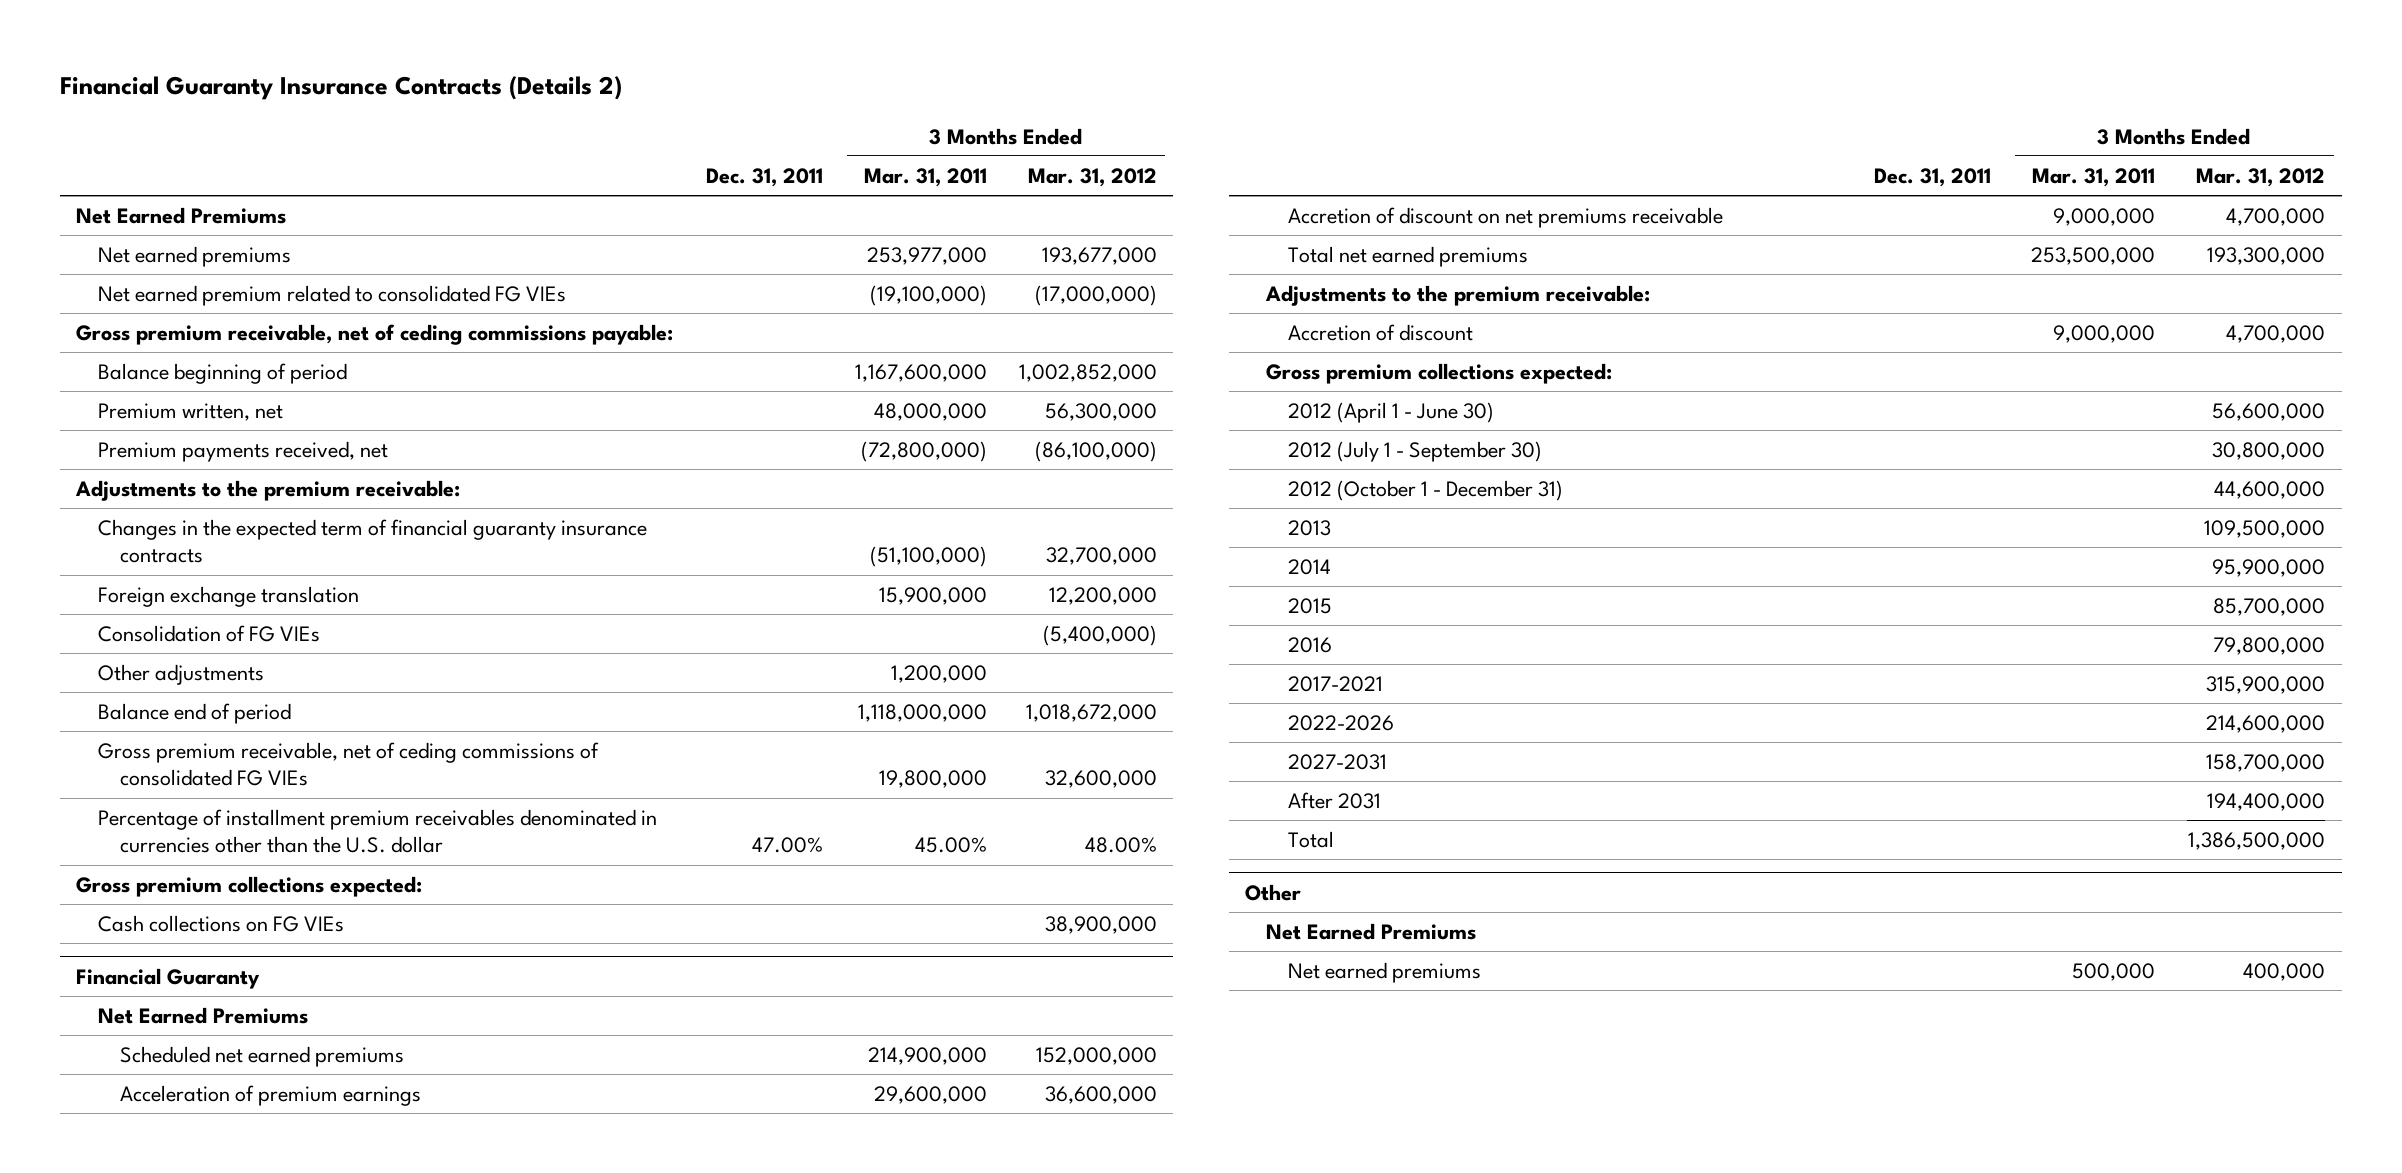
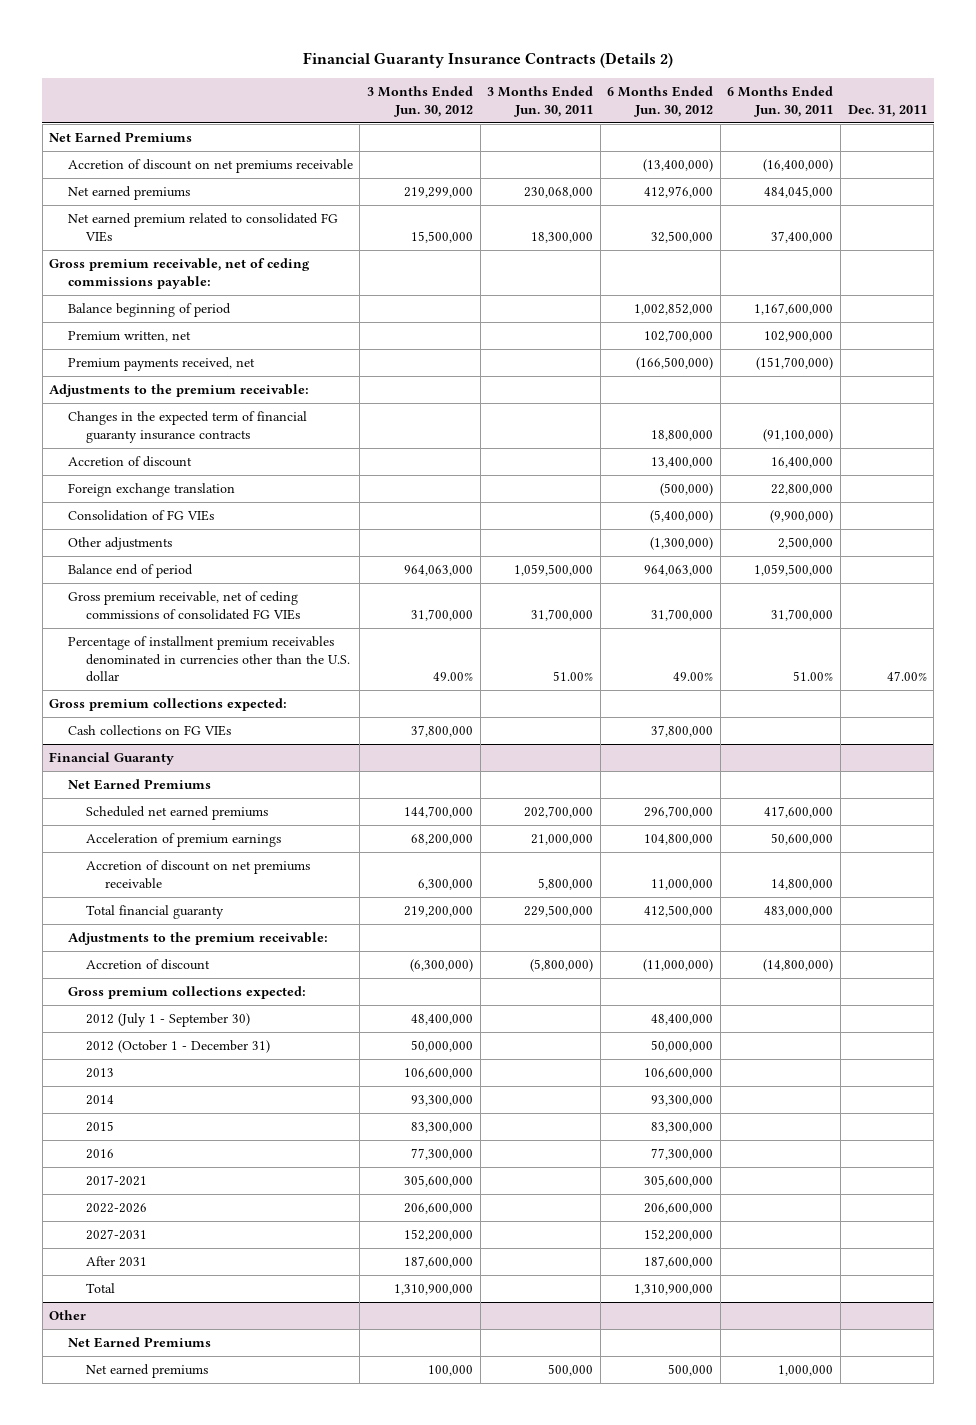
- | Dec. 31, 2011 | 3 Months Ended Mar. 31, 2011 | 3 Months Ended Mar. 31, 2012
+ | 3 Months Ended Jun. 30, 2012 | 3 Months Ended Jun. 30, 2011 | 6 Months Ended Jun. 30, 2012 | 6 Months Ended Jun. 30, 2011 | Dec. 31, 2011
+ Accretion of discount on net premiums receivable | | | (13,400,000) | (16,400,000) |
+ Accretion of discount | | | 13,400,000 | 16,400,000 |
@ Financial Guaranty
- Total net earned premiums | | 253,500,000 | 193,300,000
+ Total financial guaranty | 219,200,000 | 229,500,000 | 412,500,000 | 483,000,000 |
- 2012 (April 1 - June 30) | | | 56,600,000

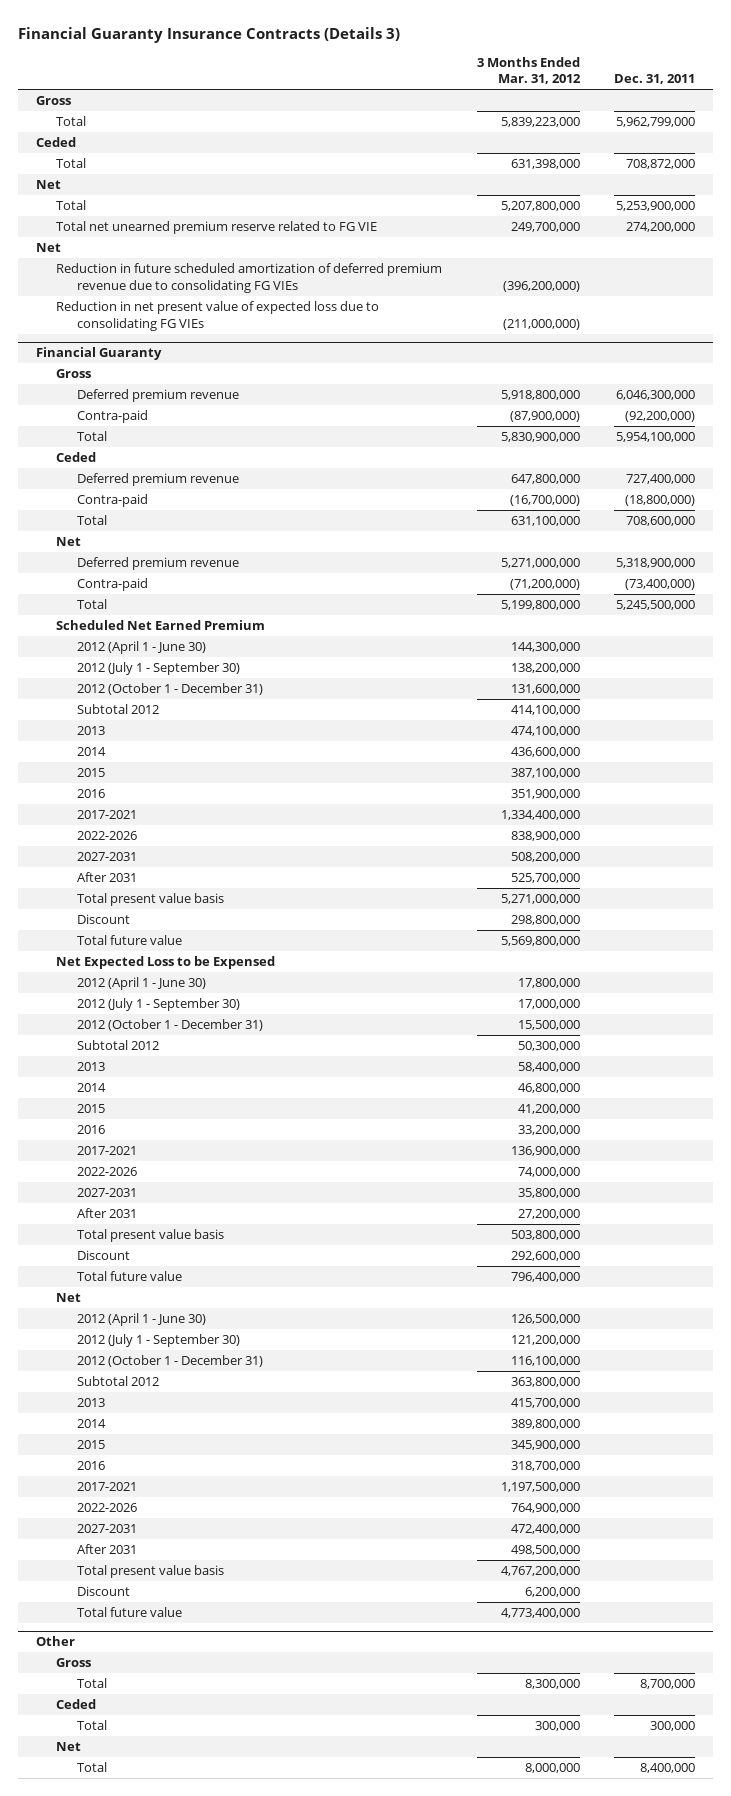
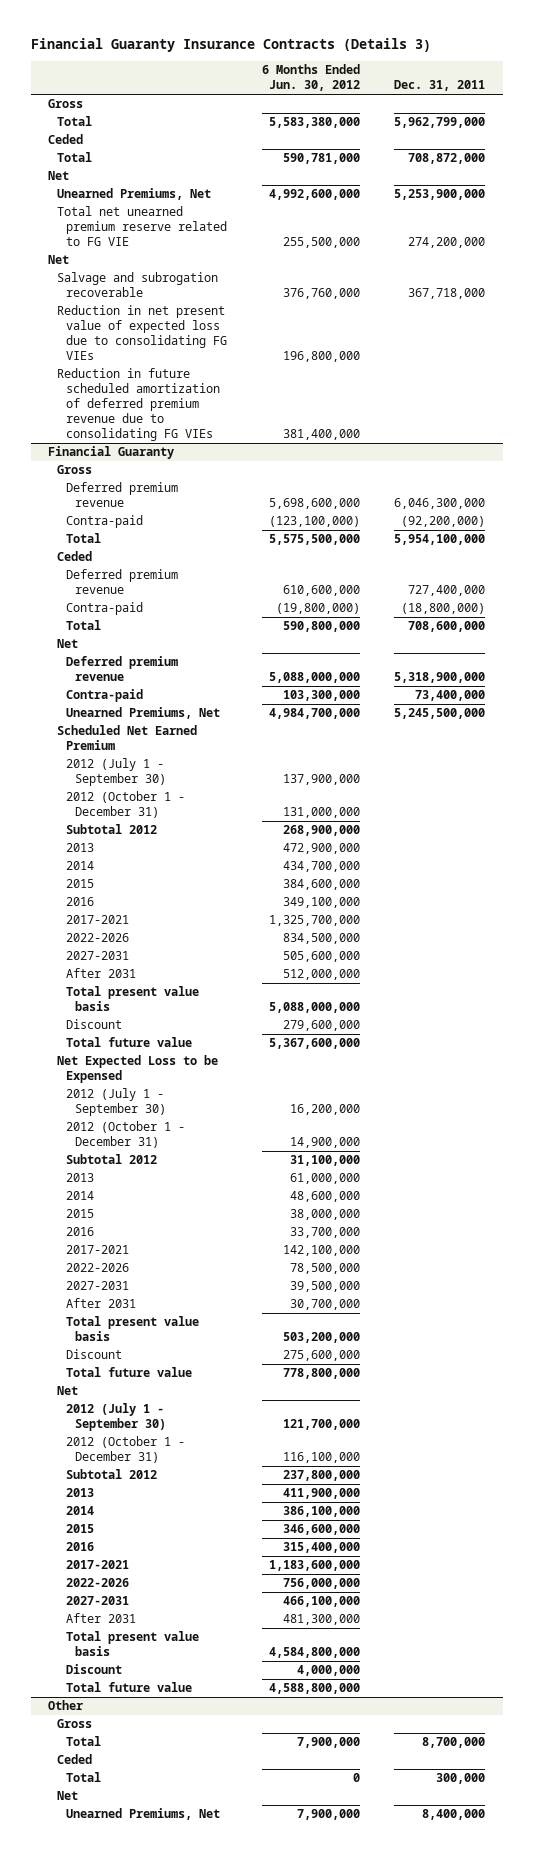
- | 3 Months Ended Mar. 31, 2012 | Dec. 31, 2011
+ | 6 Months Ended Jun. 30, 2012 | Dec. 31, 2011
- Total | 5,207,800,000 | 5,253,900,000
+ Unearned Premiums, Net | 4,992,600,000 | 5,253,900,000
+ Salvage and subrogation recoverable | 376,760,000 | 367,718,000
moved down: Reduction in future scheduled amortization of deferred premium revenue due to consolidating FG VIEs | 381,400,000 |
@ Financial Guaranty
- Contra-paid | (71,200,000) | (73,400,000)
- Total | 5,199,800,000 | 5,245,500,000
+ Contra-paid | 103,300,000 | 73,400,000
+ Unearned Premiums, Net | 4,984,700,000 | 5,245,500,000
- 2012 (April 1 - June 30) | 144,300,000 |
- 2012 (April 1 - June 30) | 17,800,000 |
- 2012 (April 1 - June 30) | 126,500,000 |
@ Other
- Total | 8,000,000 | 8,400,000
+ Unearned Premiums, Net | 7,900,000 | 8,400,000

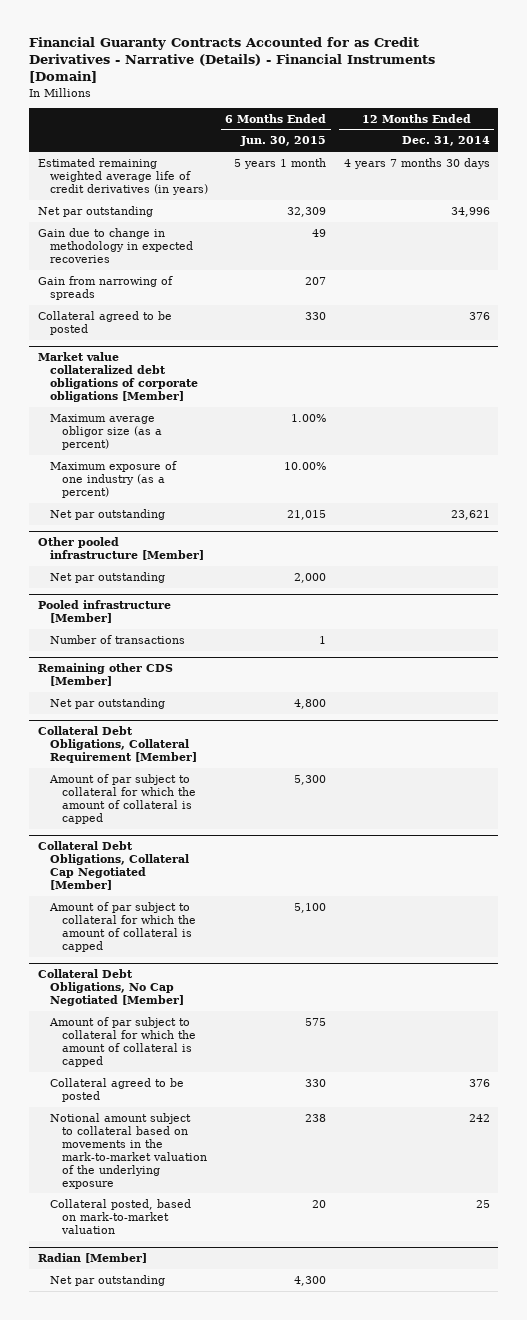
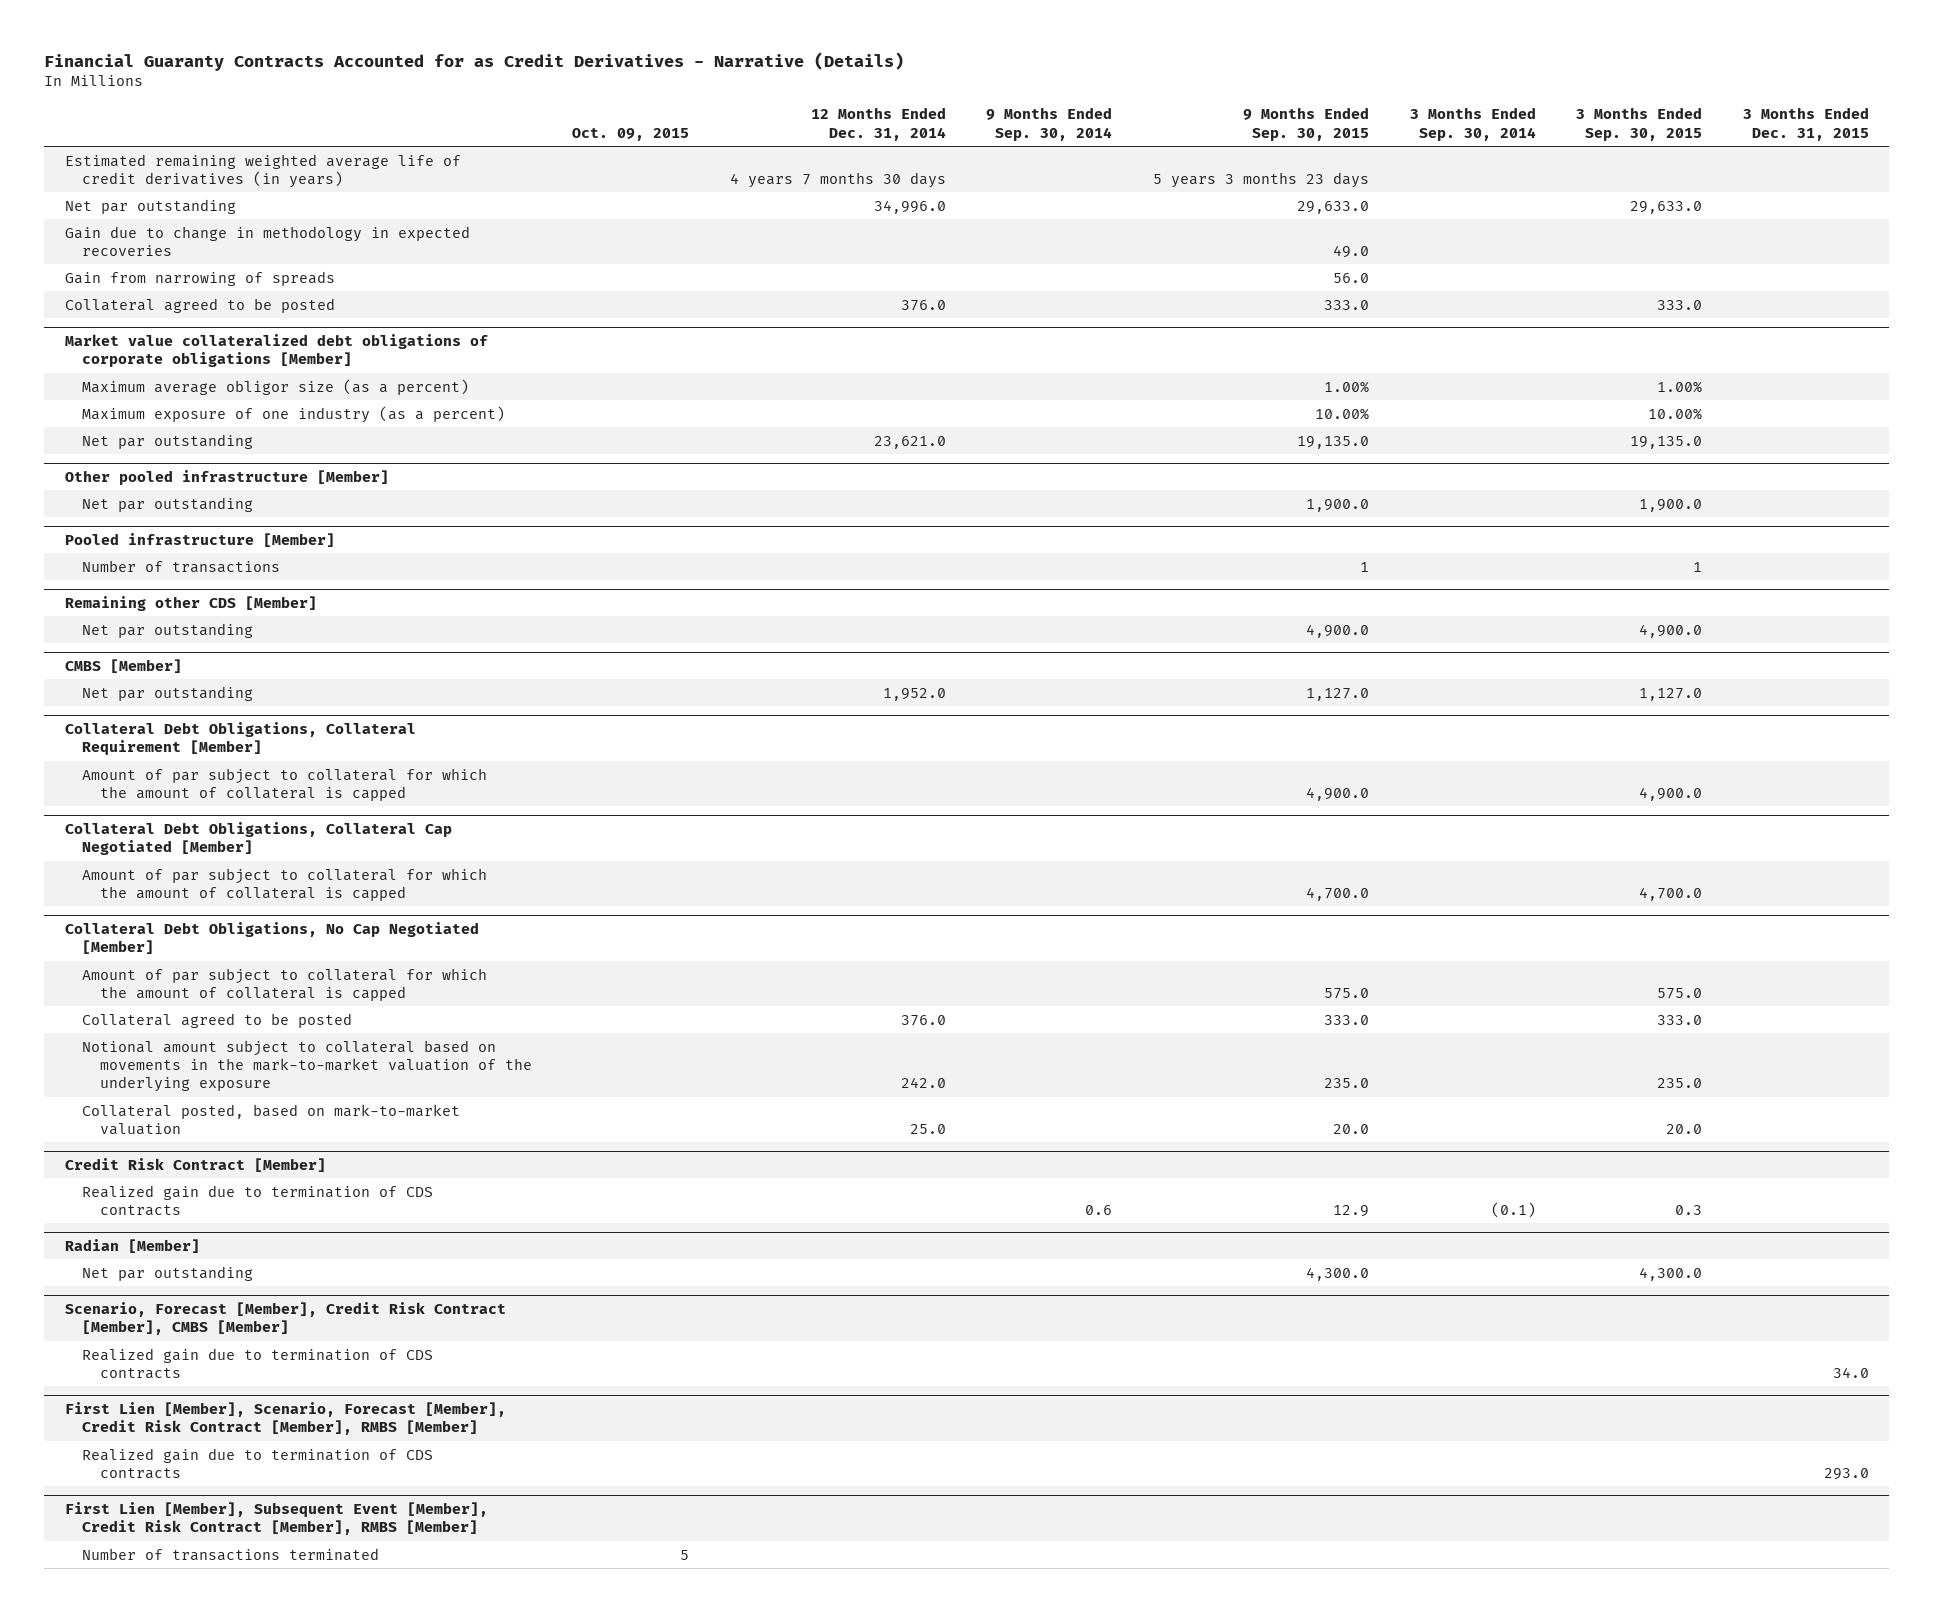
- Financial Guaranty Contracts Accounted for as Credit Derivatives - Narrative (Details) - Financial Instruments [Domain]
+ Financial Guaranty Contracts Accounted for as Credit Derivatives - Narrative (Details)
- | 6 Months Ended Jun. 30, 2015 | 12 Months Ended Dec. 31, 2014
+ | Oct. 09, 2015 | 12 Months Ended Dec. 31, 2014 | 9 Months Ended Sep. 30, 2014 | 9 Months Ended Sep. 30, 2015 | 3 Months Ended Sep. 30, 2014 | 3 Months Ended Sep. 30, 2015 | 3 Months Ended Dec. 31, 2015
- Net par outstanding | 32,309 | 34,996
+ Net par outstanding | | 34,996.0 | | 29,633.0 | | 29,633.0 |
- Collateral agreed to be posted | 330 | 376
+ Collateral agreed to be posted | | 376.0 | | 333.0 | | 333.0 |
@ Market value collateralized debt obligations of corporate obligations [Member]
- Net par outstanding | 21,015 | 23,621
+ Net par outstanding | | 23,621.0 | | 19,135.0 | | 19,135.0 |
+ CMBS [Member]
+ Net par outstanding | | 1,952.0 | | 1,127.0 | | 1,127.0 |
@ Collateral Debt Obligations, No Cap Negotiated [Member]
- Collateral agreed to be posted | 330 | 376
- Notional amount subject to collateral based on movements in the mark-to-market valuation of the underlying exposure | 238 | 242
- Collateral posted, based on mark-to-market valuation | 20 | 25
+ Collateral agreed to be posted | | 376.0 | | 333.0 | | 333.0 |
+ Notional amount subject to collateral based on movements in the mark-to-market valuation of the underlying exposure | | 242.0 | | 235.0 | | 235.0 |
+ Collateral posted, based on mark-to-market valuation | | 25.0 | | 20.0 | | 20.0 |
+ Credit Risk Contract [Member]
+ Realized gain due to termination of CDS contracts | | | 0.6 | 12.9 | (0.1) | 0.3 |
+ Scenario, Forecast [Member], Credit Risk Contract [Member], CMBS [Member]
+ Realized gain due to termination of CDS contracts | | | | | | | 34.0
+ First Lien [Member], Scenario, Forecast [Member], Credit Risk Contract [Member], RMBS [Member]
+ Realized gain due to termination of CDS contracts | | | | | | | 293.0
+ First Lien [Member], Subsequent Event [Member], Credit Risk Contract [Member], RMBS [Member]
+ Number of transactions terminated | 5 | | | | | |

